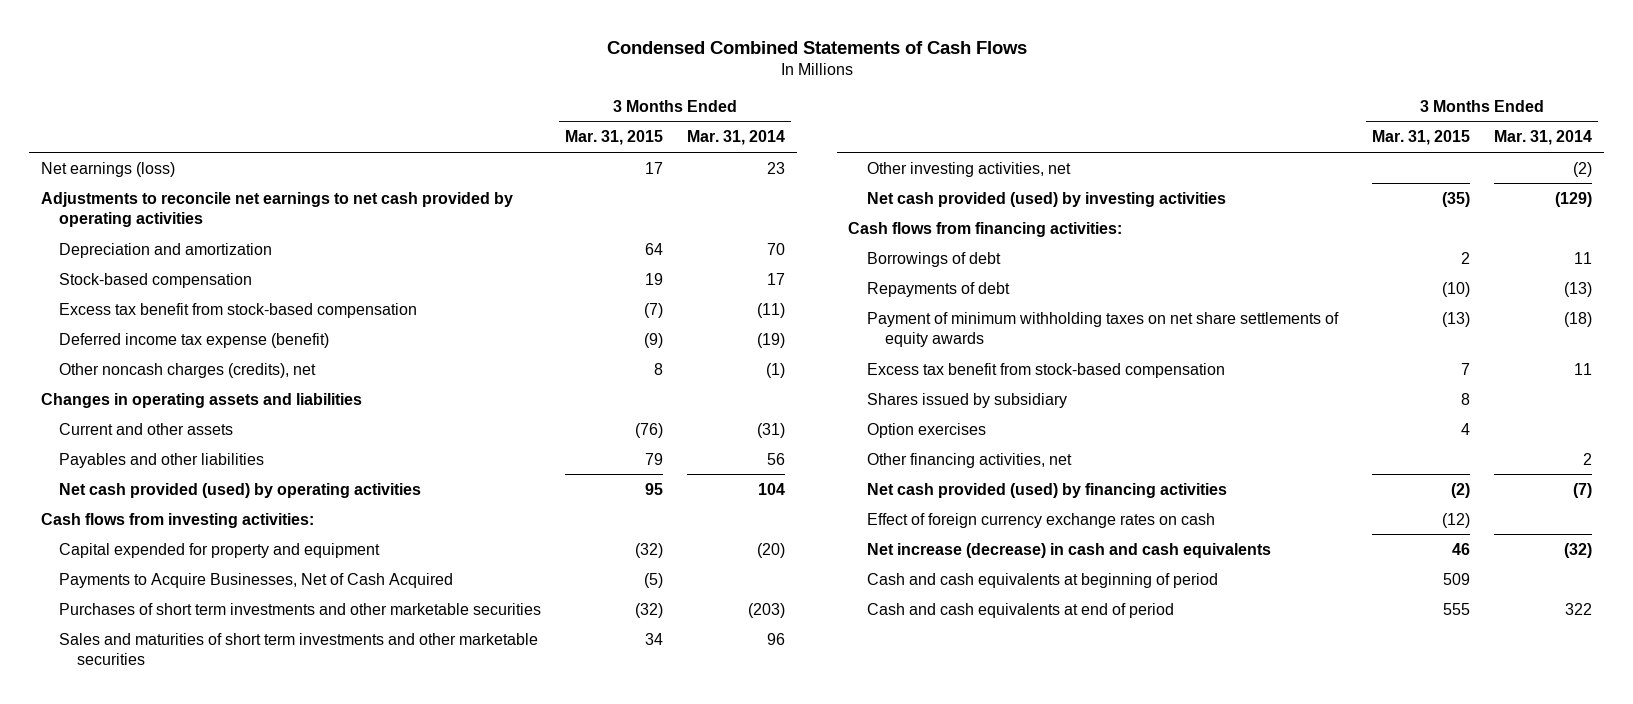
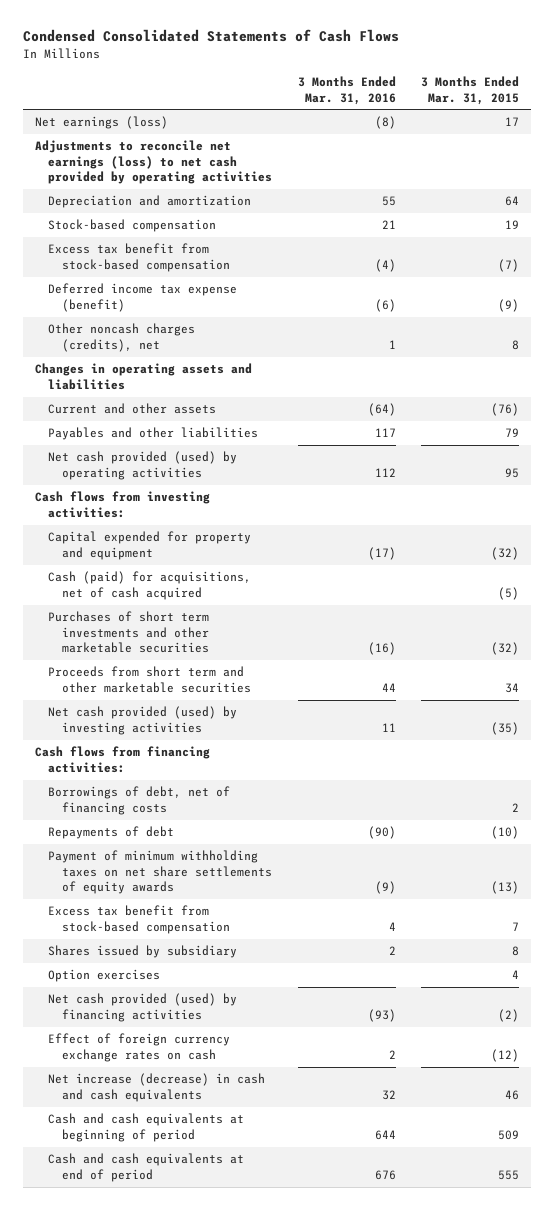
- Condensed Combined Statements of Cash Flows
+ Condensed Consolidated Statements of Cash Flows
- | 3 Months Ended Mar. 31, 2015 | 3 Months Ended Mar. 31, 2014
+ | 3 Months Ended Mar. 31, 2016 | 3 Months Ended Mar. 31, 2015
- Adjustments to reconcile net earnings to net cash provided by operating activities
+ Adjustments to reconcile net earnings (loss) to net cash provided by operating activities
- Payments to Acquire Businesses, Net of Cash Acquired | (5) |
+ Cash (paid) for acquisitions, net of cash acquired | | (5)
- Sales and maturities of short term investments and other marketable securities | 34 | 96
- Other investing activities, net | | (2)
+ Proceeds from short term and other marketable securities | 44 | 34
- Borrowings of debt | 2 | 11
+ Borrowings of debt, net of financing costs | | 2
- Other financing activities, net | | 2

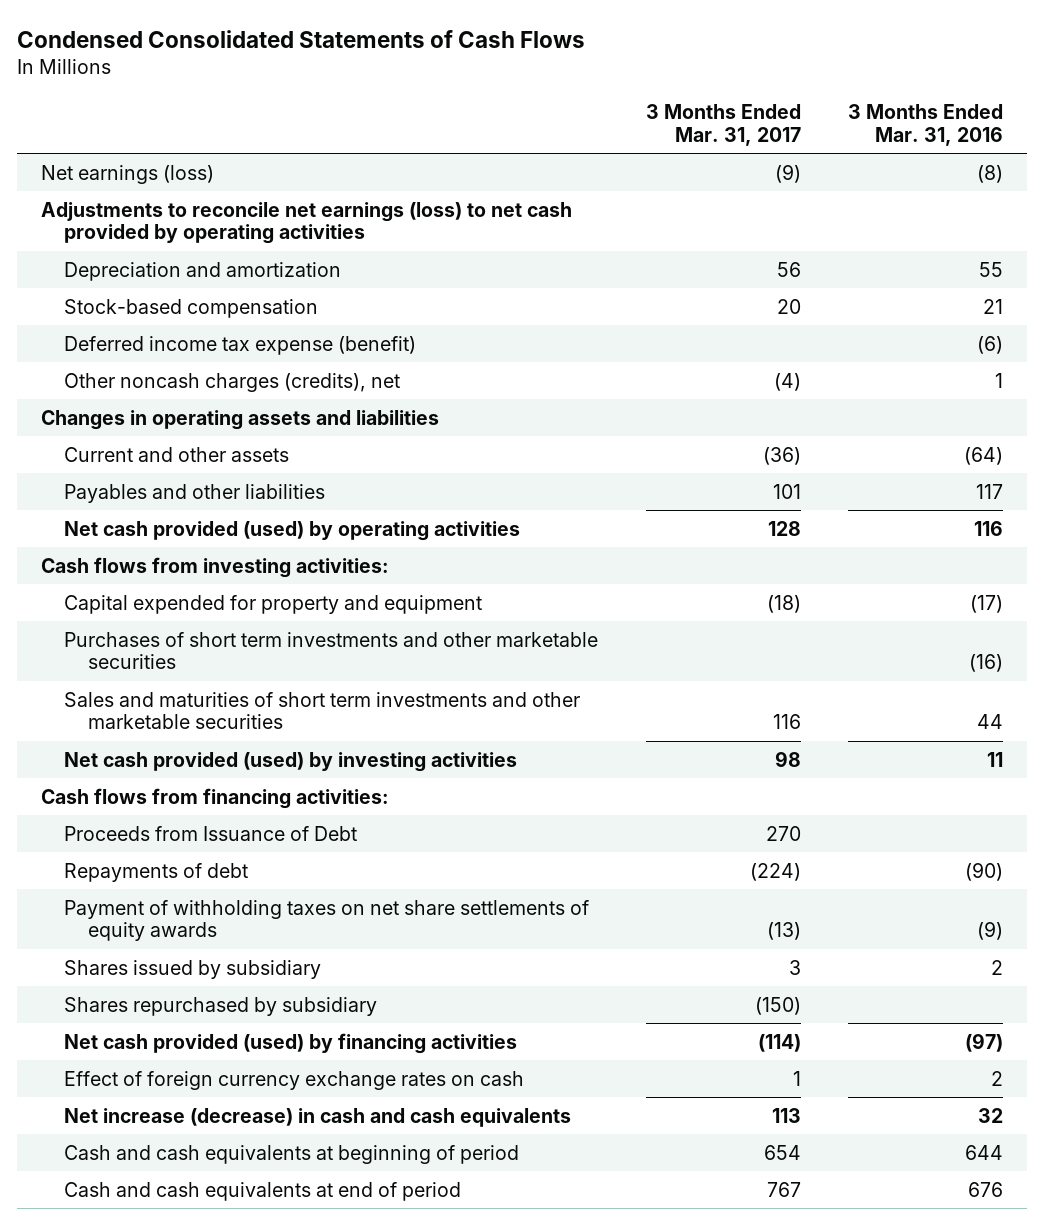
- | 3 Months Ended Mar. 31, 2016 | 3 Months Ended Mar. 31, 2015
+ | 3 Months Ended Mar. 31, 2017 | 3 Months Ended Mar. 31, 2016
- Excess tax benefit from stock-based compensation | (4) | (7)
- Net cash provided (used) by operating activities | 112 | 95
+ Net cash provided (used) by operating activities | 128 | 116
- Cash (paid) for acquisitions, net of cash acquired | | (5)
- Proceeds from short term and other marketable securities | 44 | 34
+ Sales and maturities of short term investments and other marketable securities | 116 | 44
- Borrowings of debt, net of financing costs | | 2
+ Proceeds from Issuance of Debt | 270 |
- Payment of minimum withholding taxes on net share settlements of equity awards | (9) | (13)
- Excess tax benefit from stock-based compensation | 4 | 7
+ Payment of withholding taxes on net share settlements of equity awards | (13) | (9)
- Option exercises | | 4
- Net cash provided (used) by financing activities | (93) | (2)
+ Shares repurchased by subsidiary | (150) |
+ Net cash provided (used) by financing activities | (114) | (97)

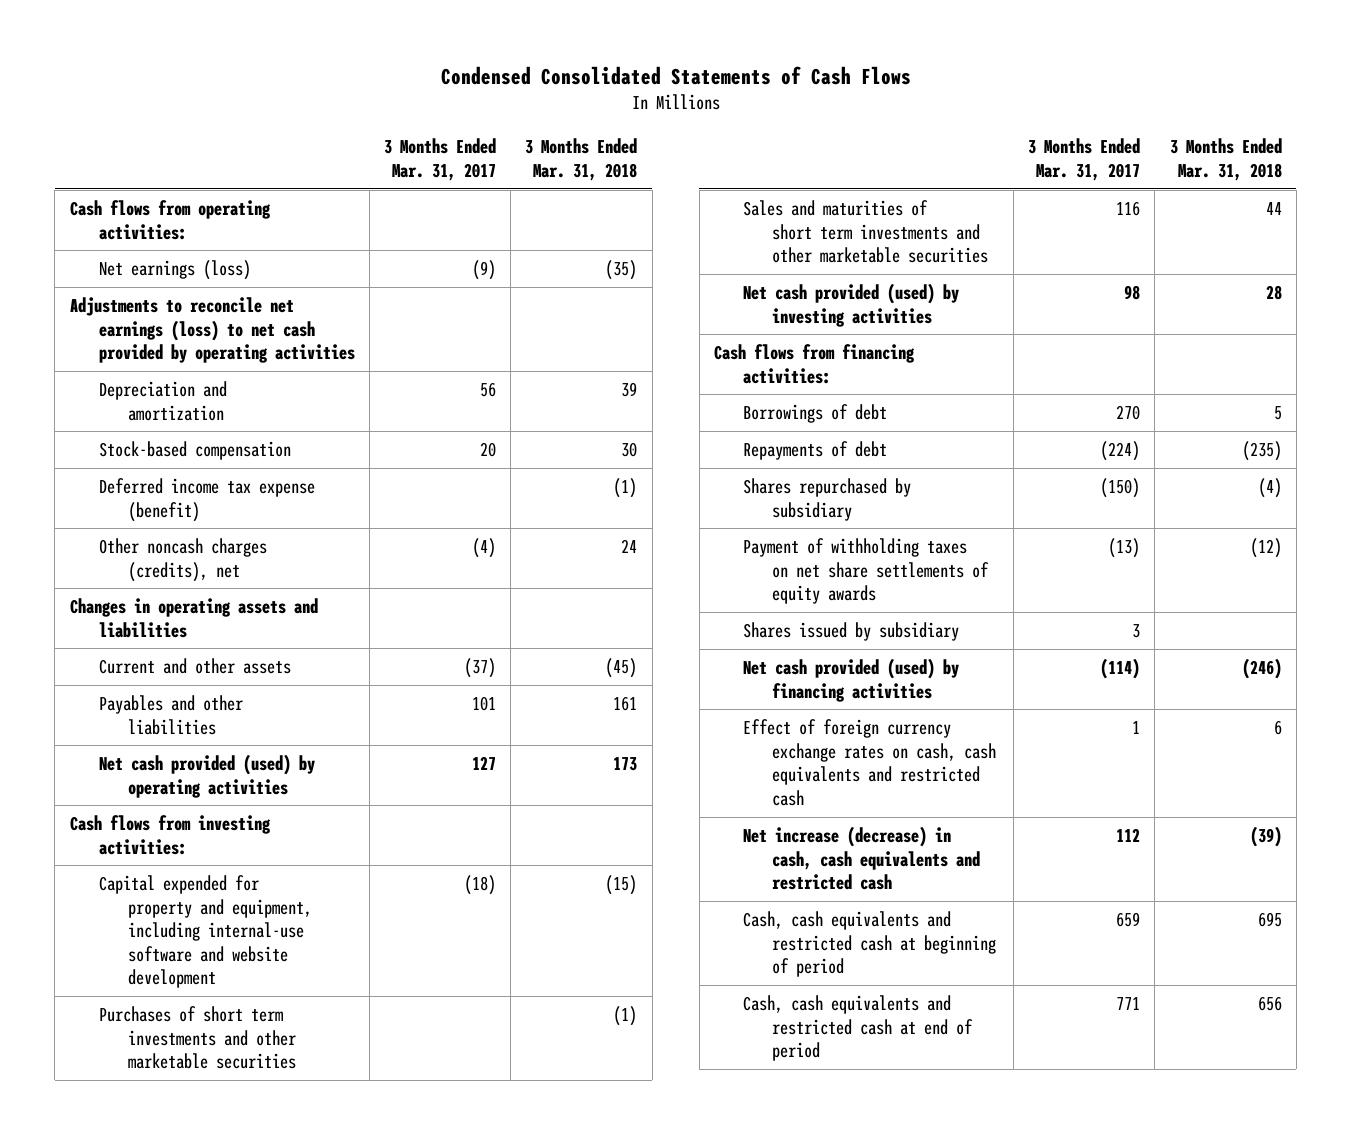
- | 3 Months Ended Mar. 31, 2017 | 3 Months Ended Mar. 31, 2016
+ | 3 Months Ended Mar. 31, 2017 | 3 Months Ended Mar. 31, 2018
+ Cash flows from operating activities:
- Current and other assets | (36) | (64)
+ Current and other assets | (37) | (45)
- Net cash provided (used) by operating activities | 128 | 116
+ Net cash provided (used) by operating activities | 127 | 173
- Capital expended for property and equipment | (18) | (17)
+ Capital expended for property and equipment, including internal-use software and website development | (18) | (15)
- Proceeds from Issuance of Debt | 270 |
+ Borrowings of debt | 270 | 5
moved up: Shares repurchased by subsidiary | (150) | (4)
- Effect of foreign currency exchange rates on cash | 1 | 2
- Net increase (decrease) in cash and cash equivalents | 113 | 32
- Cash and cash equivalents at beginning of period | 654 | 644
- Cash and cash equivalents at end of period | 767 | 676
+ Effect of foreign currency exchange rates on cash, cash equivalents and restricted cash | 1 | 6
+ Net increase (decrease) in cash, cash equivalents and restricted cash | 112 | (39)
+ Cash, cash equivalents and restricted cash at beginning of period | 659 | 695
+ Cash, cash equivalents and restricted cash at end of period | 771 | 656

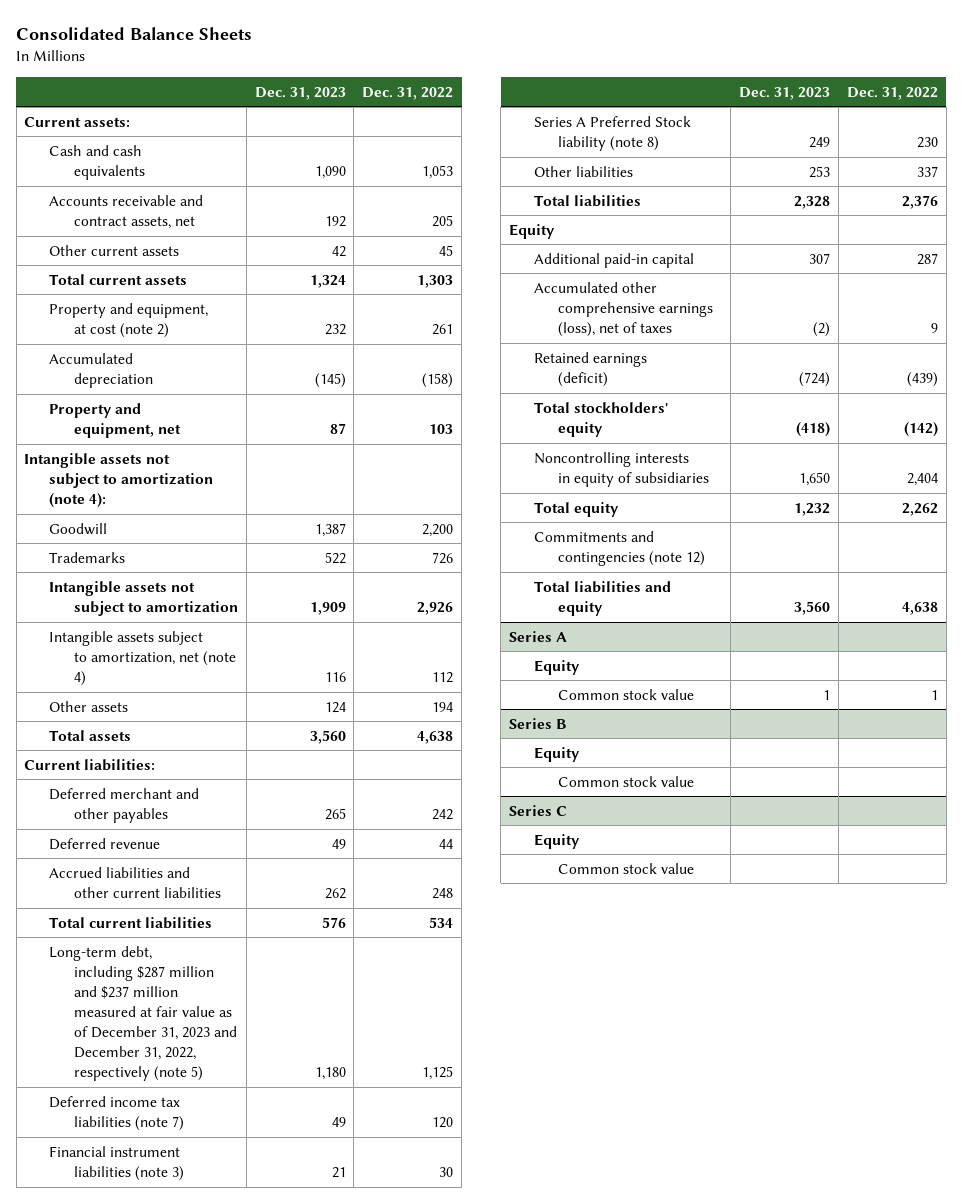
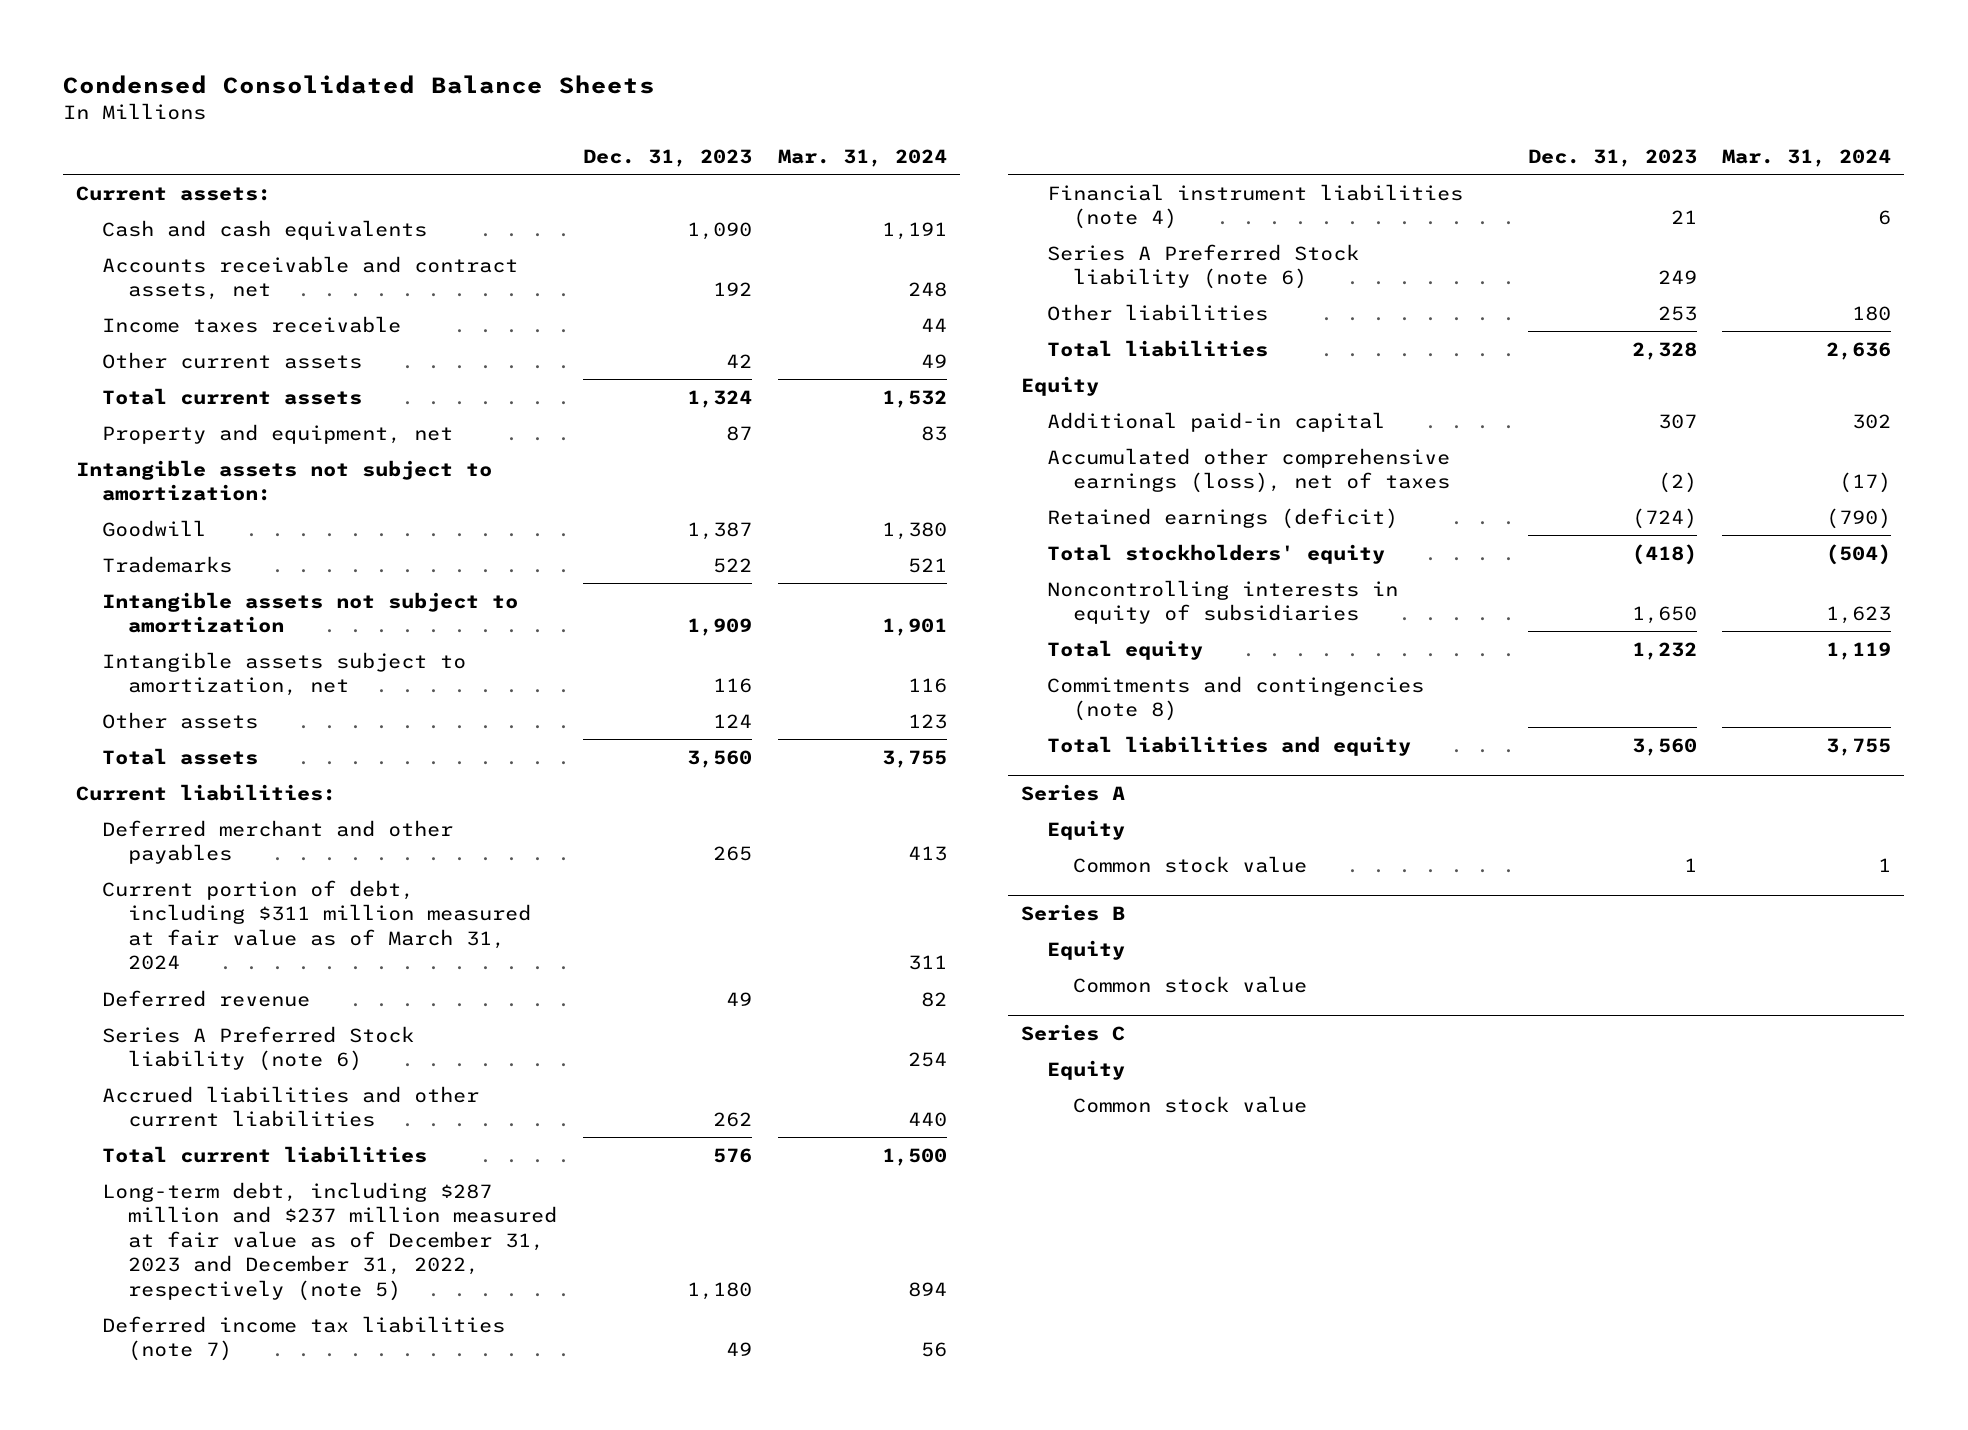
- Consolidated Balance Sheets
+ Condensed Consolidated Balance Sheets
- | Dec. 31, 2023 | Dec. 31, 2022
+ | Dec. 31, 2023 | Mar. 31, 2024
+ Income taxes receivable | | 44
- Property and equipment, at cost (note 2) | 232 | 261
- Accumulated depreciation | (145) | (158)
- Intangible assets not subject to amortization (note 4):
+ Intangible assets not subject to amortization:
- Intangible assets subject to amortization, net (note 4) | 116 | 112
+ Intangible assets subject to amortization, net | 116 | 116
+ Current portion of debt, including $311 million measured at fair value as of March 31, 2024 | | 311
+ Series A Preferred Stock liability (note 6) | | 254
- Financial instrument liabilities (note 3) | 21 | 30
- Series A Preferred Stock liability (note 8) | 249 | 230
+ Financial instrument liabilities (note 4) | 21 | 6
+ Series A Preferred Stock liability (note 6) | 249 |
- Commitments and contingencies (note 12)
+ Commitments and contingencies (note 8)

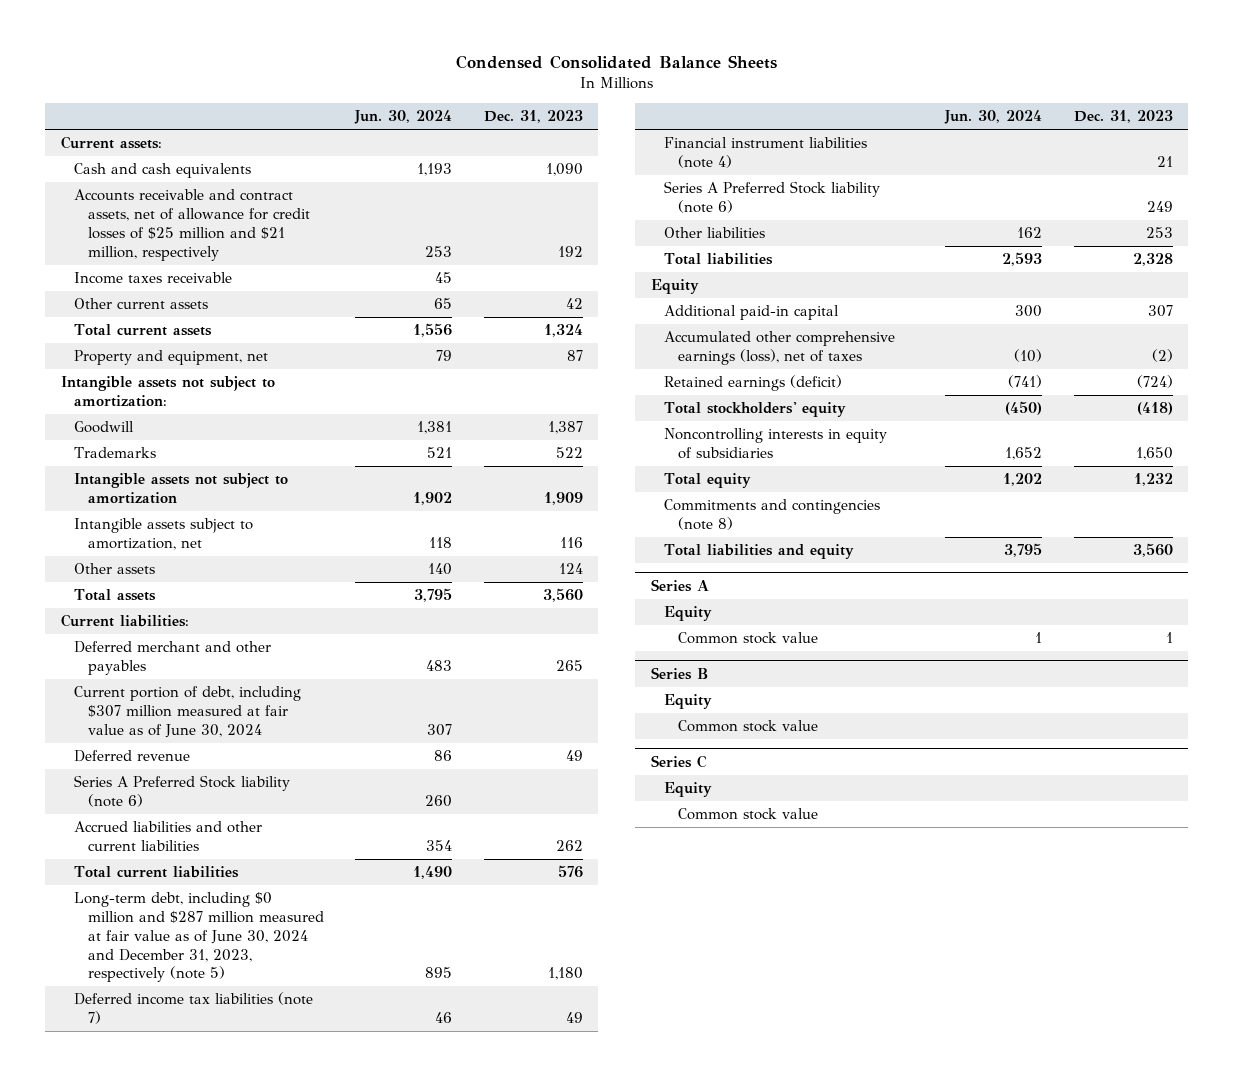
- | Dec. 31, 2023 | Mar. 31, 2024
+ | Jun. 30, 2024 | Dec. 31, 2023
- Accounts receivable and contract assets, net | 192 | 248
+ Accounts receivable and contract assets, net of allowance for credit losses of $25 million and $21 million, respectively | 253 | 192
- Current portion of debt, including $311 million measured at fair value as of March 31, 2024 | | 311
+ Current portion of debt, including $307 million measured at fair value as of June 30, 2024 | 307 |
- Long-term debt, including $287 million and $237 million measured at fair value as of December 31, 2023 and December 31, 2022, respectively (note 5) | 1,180 | 894
+ Long-term debt, including $0 million and $287 million measured at fair value as of June 30, 2024 and December 31, 2023, respectively (note 5) | 895 | 1,180

